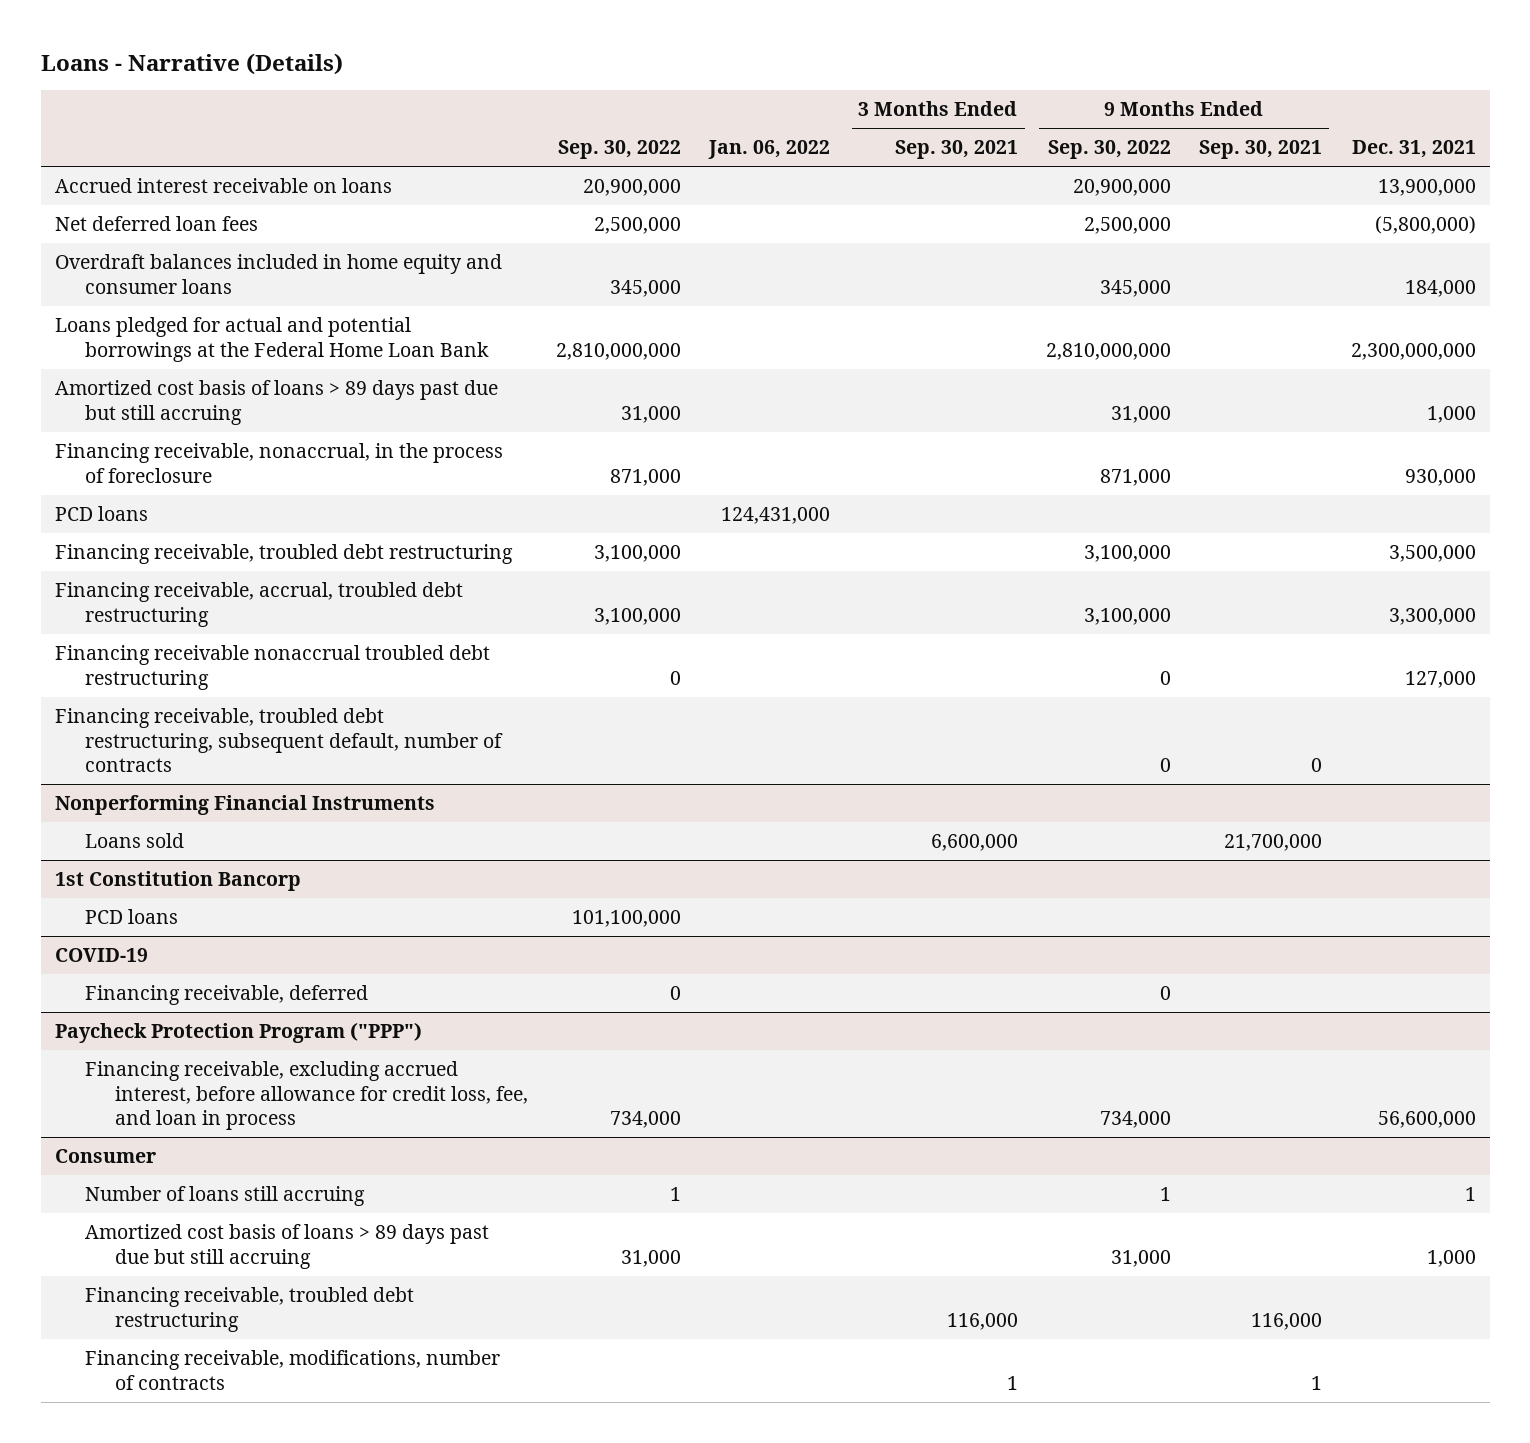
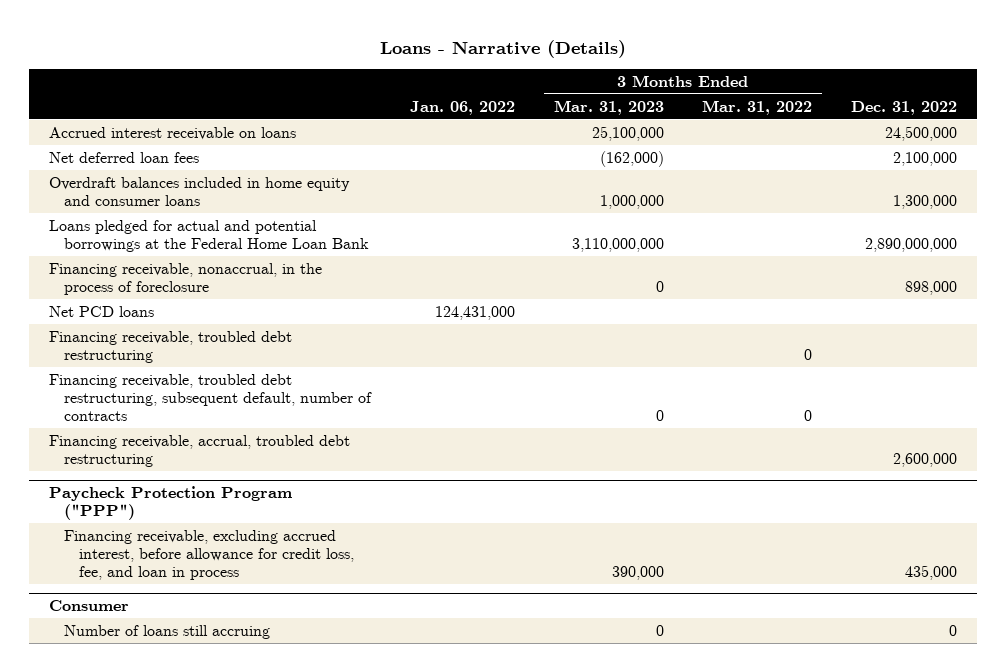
- | Sep. 30, 2022 | Jan. 06, 2022 | 3 Months Ended Sep. 30, 2021 | 9 Months Ended Sep. 30, 2022 | 9 Months Ended Sep. 30, 2021 | Dec. 31, 2021
+ | Jan. 06, 2022 | 3 Months Ended Mar. 31, 2023 | 3 Months Ended Mar. 31, 2022 | Dec. 31, 2022
- Amortized cost basis of loans > 89 days past due but still accruing | 31,000 | | | 31,000 | | 1,000
- PCD loans | | 124,431,000 | | | |
+ Net PCD loans | 124,431,000 | | |
- Financing receivable nonaccrual troubled debt restructuring | 0 | | | 0 | | 127,000
- Nonperforming Financial Instruments
- Loans sold | | | 6,600,000 | | 21,700,000 |
- 1st Constitution Bancorp
- PCD loans | 101,100,000 | | | | |
- COVID-19
- Financing receivable, deferred | 0 | | | 0 | |
moved down: Financing receivable, accrual, troubled debt restructuring | | | | 2,600,000
@ Consumer
- Amortized cost basis of loans > 89 days past due but still accruing | 31,000 | | | 31,000 | | 1,000
- Financing receivable, troubled debt restructuring | | | 116,000 | | 116,000 |
- Financing receivable, modifications, number of contracts | | | 1 | | 1 |

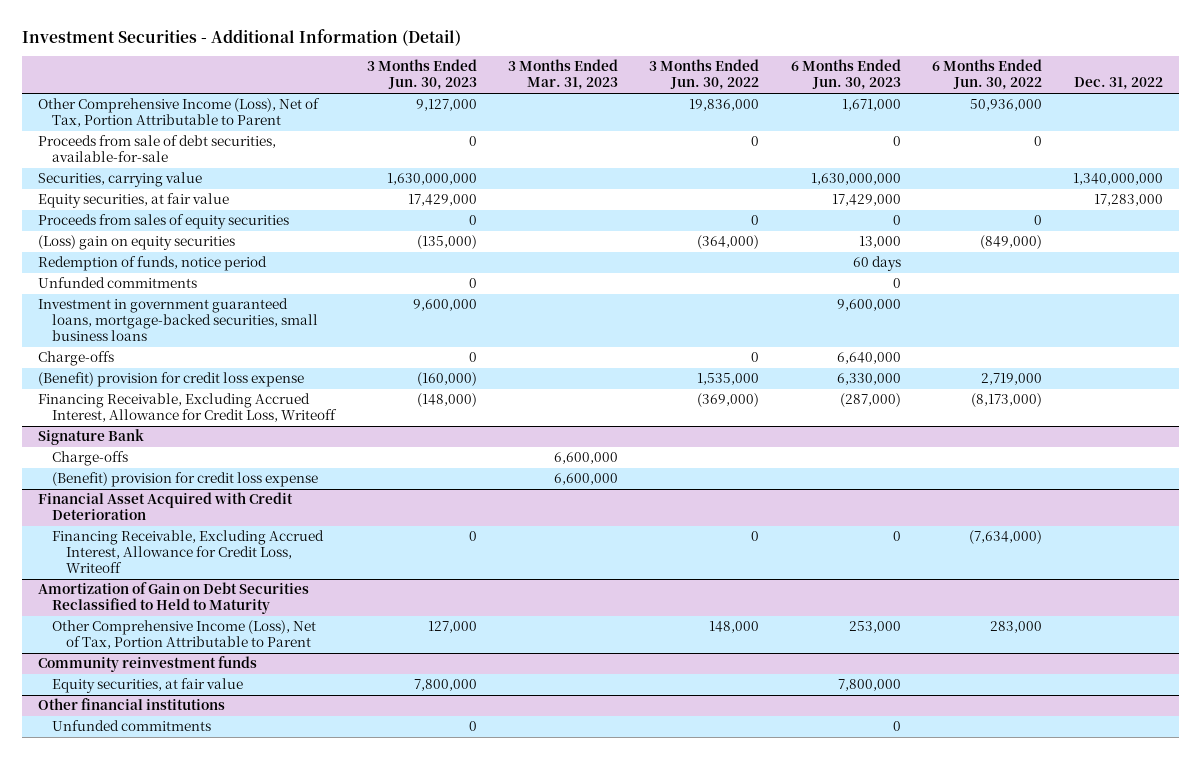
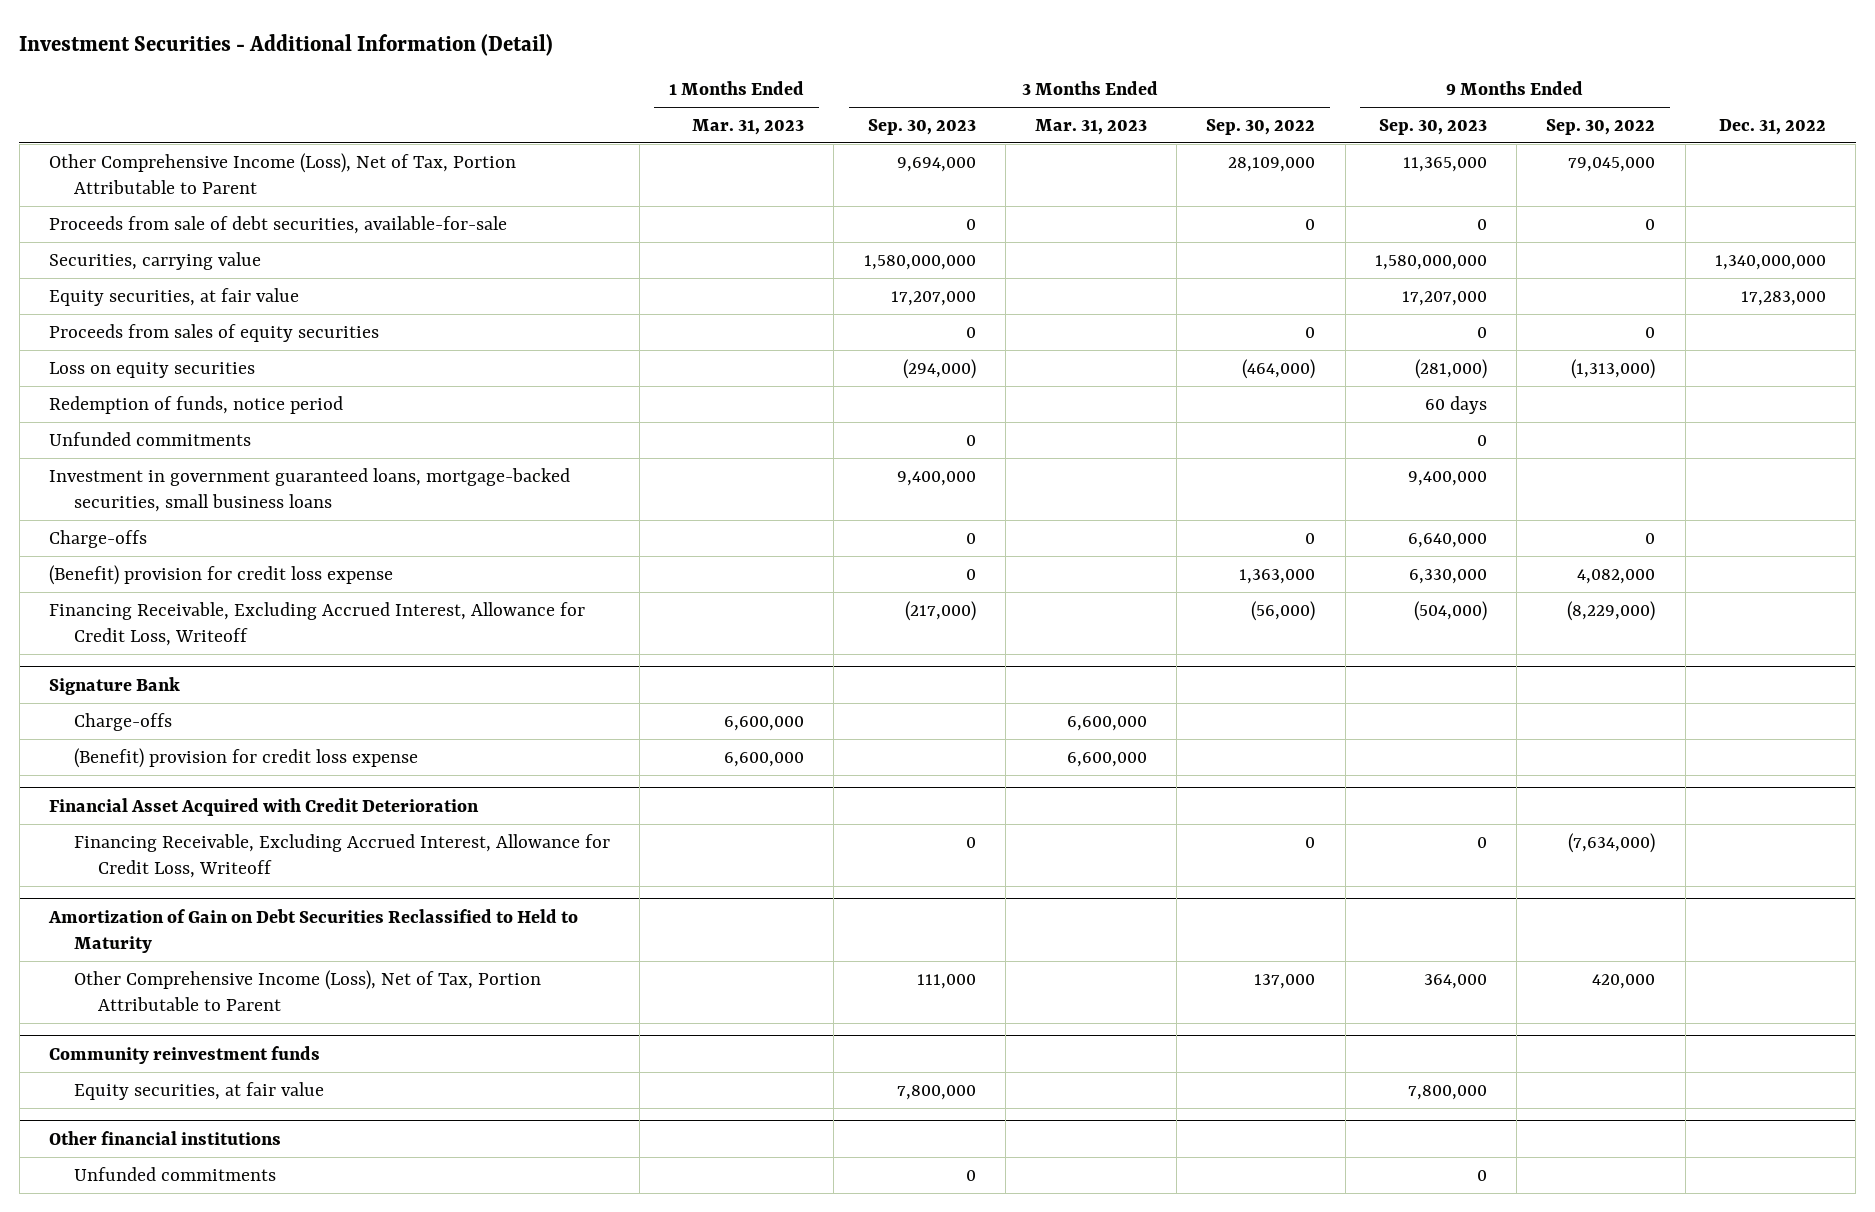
- | 3 Months Ended Jun. 30, 2023 | 3 Months Ended Mar. 31, 2023 | 3 Months Ended Jun. 30, 2022 | 6 Months Ended Jun. 30, 2023 | 6 Months Ended Jun. 30, 2022 | Dec. 31, 2022
+ | 1 Months Ended Mar. 31, 2023 | 3 Months Ended Sep. 30, 2023 | 3 Months Ended Mar. 31, 2023 | 3 Months Ended Sep. 30, 2022 | 9 Months Ended Sep. 30, 2023 | 9 Months Ended Sep. 30, 2022 | Dec. 31, 2022
- (Loss) gain on equity securities | (135,000) | | (364,000) | 13,000 | (849,000) |
+ Loss on equity securities | | (294,000) | | (464,000) | (281,000) | (1,313,000) |

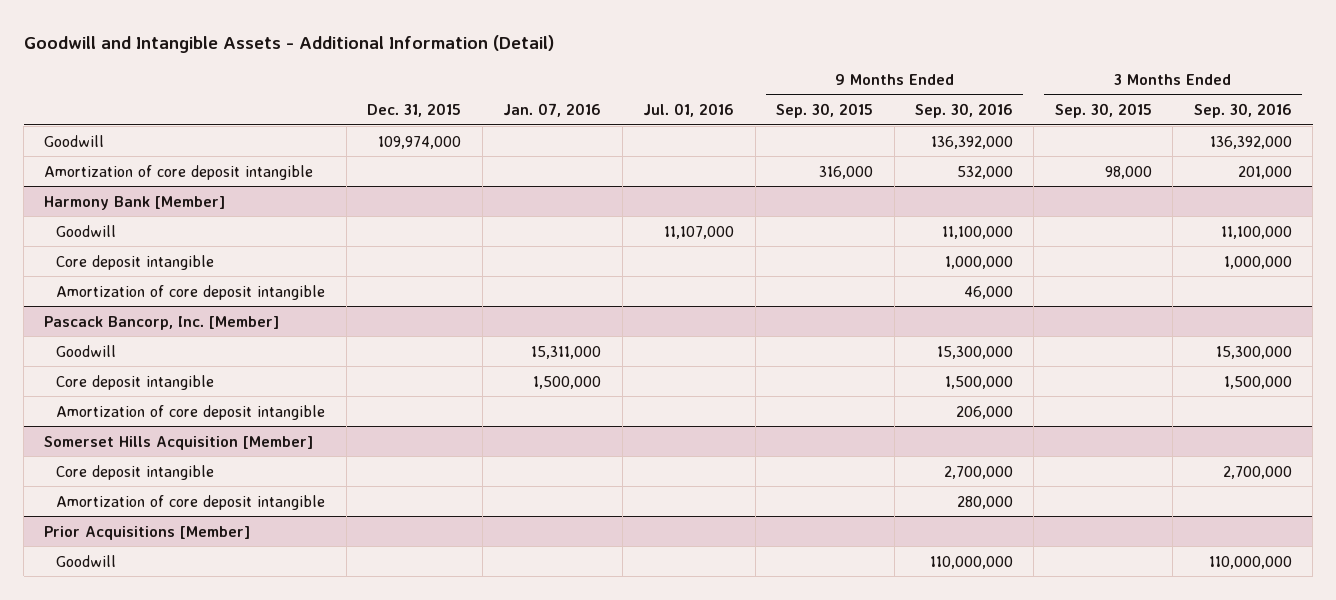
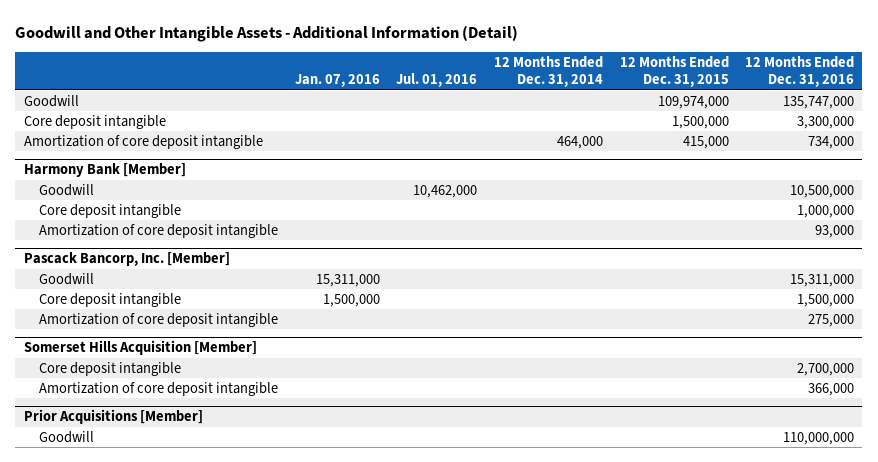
- Goodwill and Intangible Assets - Additional Information (Detail)
+ Goodwill and Other Intangible Assets - Additional Information (Detail)
- | Dec. 31, 2015 | Jan. 07, 2016 | Jul. 01, 2016 | 9 Months Ended Sep. 30, 2015 | 9 Months Ended Sep. 30, 2016 | 3 Months Ended Sep. 30, 2015 | 3 Months Ended Sep. 30, 2016
+ | Jan. 07, 2016 | Jul. 01, 2016 | 12 Months Ended Dec. 31, 2014 | 12 Months Ended Dec. 31, 2015 | 12 Months Ended Dec. 31, 2016
+ Core deposit intangible | | | | 1,500,000 | 3,300,000
@ Harmony Bank [Member]
- Goodwill | | | 11,107,000 | | 11,100,000 | | 11,100,000
+ Goodwill | | 10,462,000 | | | 10,500,000

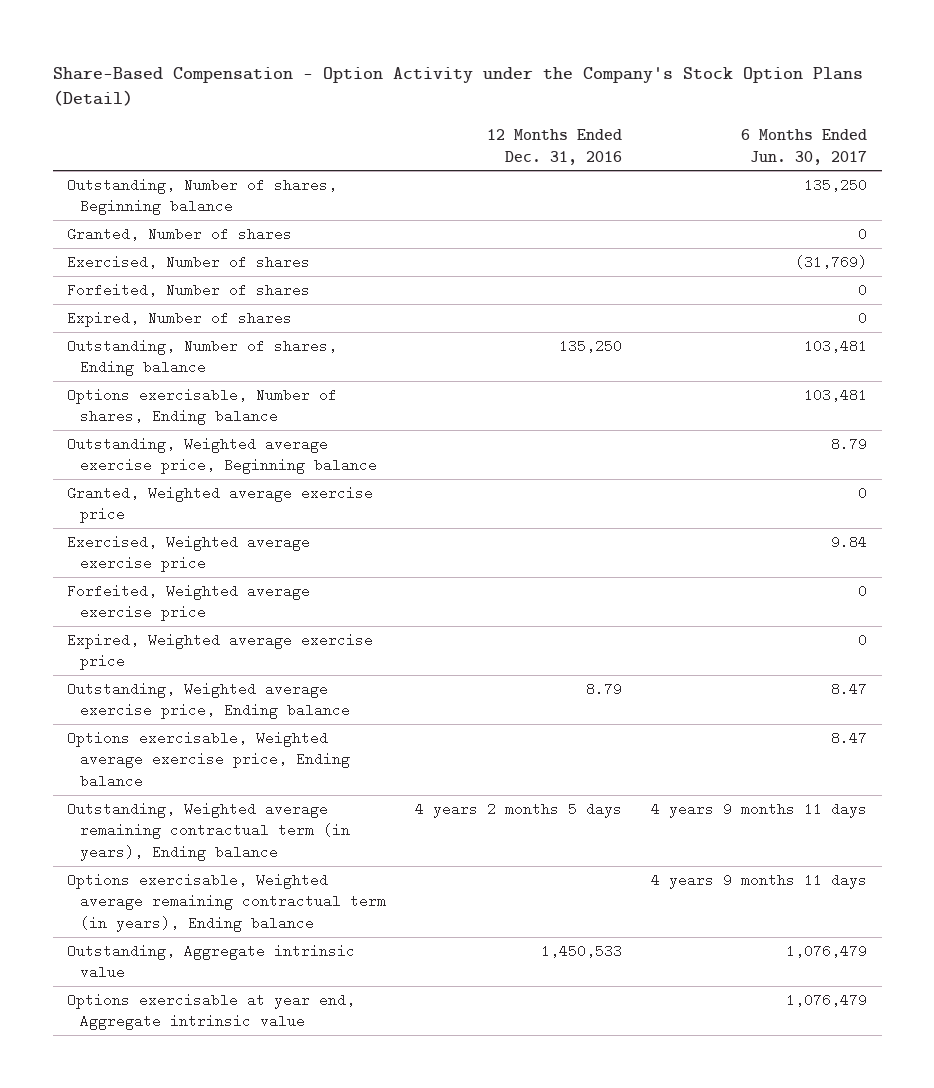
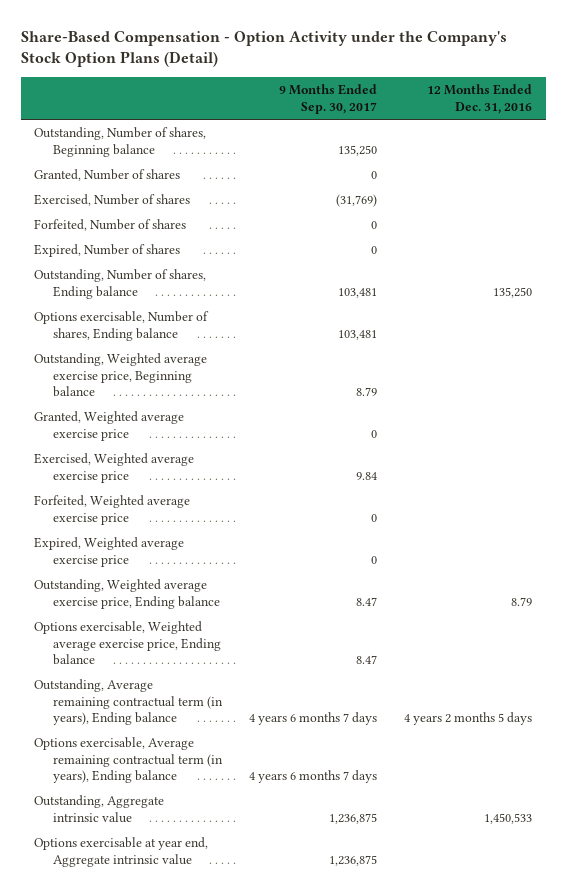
- | 12 Months Ended Dec. 31, 2016 | 6 Months Ended Jun. 30, 2017
+ | 9 Months Ended Sep. 30, 2017 | 12 Months Ended Dec. 31, 2016
- Outstanding, Weighted average remaining contractual term (in years), Ending balance | 4 years 2 months 5 days | 4 years 9 months 11 days
- Options exercisable, Weighted average remaining contractual term (in years), Ending balance | | 4 years 9 months 11 days
+ Outstanding, Average remaining contractual term (in years), Ending balance | 4 years 6 months 7 days | 4 years 2 months 5 days
+ Options exercisable, Average remaining contractual term (in years), Ending balance | 4 years 6 months 7 days |

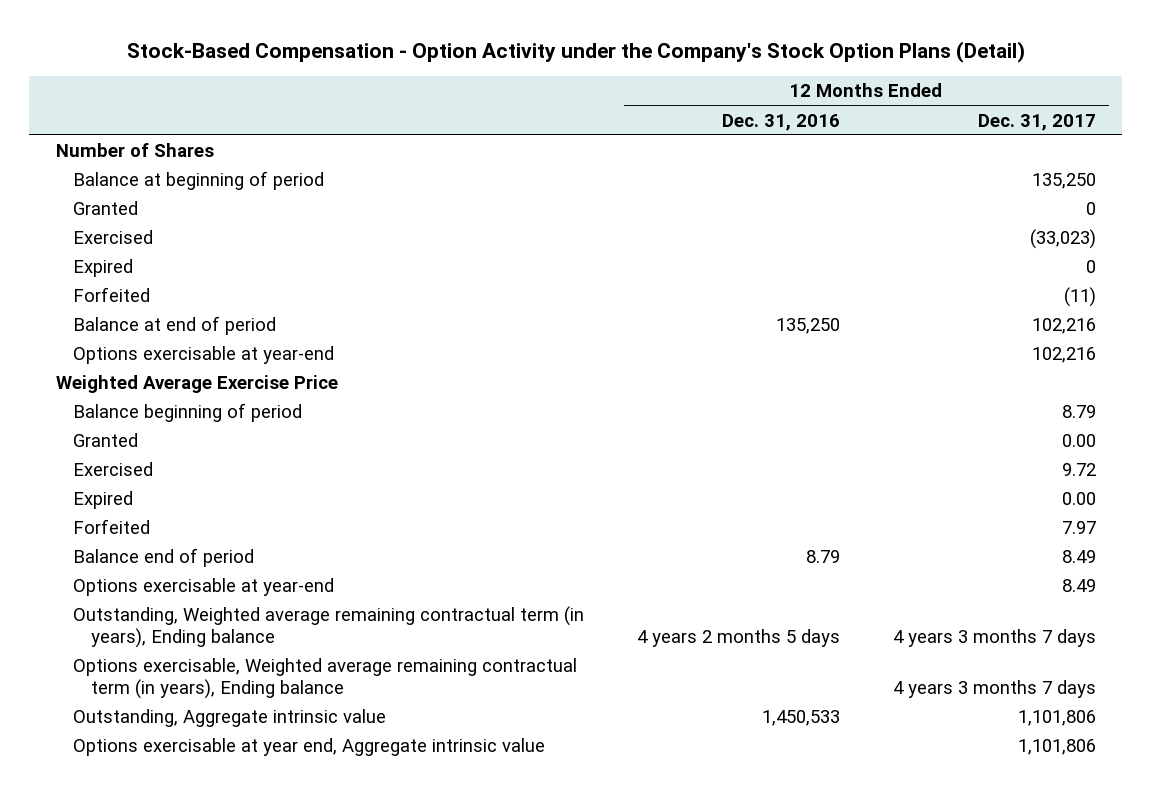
- Share-Based Compensation - Option Activity under the Company's Stock Option Plans (Detail)
+ Stock-Based Compensation - Option Activity under the Company's Stock Option Plans (Detail)
- | 9 Months Ended Sep. 30, 2017 | 12 Months Ended Dec. 31, 2016
+ | 12 Months Ended Dec. 31, 2016 | 12 Months Ended Dec. 31, 2017
- Outstanding, Number of shares, Beginning balance | 135,250 |
- Granted, Number of shares | 0 |
- Exercised, Number of shares | (31,769) |
- Forfeited, Number of shares | 0 |
- Expired, Number of shares | 0 |
- Outstanding, Number of shares, Ending balance | 103,481 | 135,250
- Options exercisable, Number of shares, Ending balance | 103,481 |
- Outstanding, Weighted average exercise price, Beginning balance | 8.79 |
- Granted, Weighted average exercise price | 0 |
- Exercised, Weighted average exercise price | 9.84 |
- Forfeited, Weighted average exercise price | 0 |
- Expired, Weighted average exercise price | 0 |
- Outstanding, Weighted average exercise price, Ending balance | 8.47 | 8.79
- Options exercisable, Weighted average exercise price, Ending balance | 8.47 |
- Outstanding, Average remaining contractual term (in years), Ending balance | 4 years 6 months 7 days | 4 years 2 months 5 days
- Options exercisable, Average remaining contractual term (in years), Ending balance | 4 years 6 months 7 days |
+ Number of Shares
+ Balance at beginning of period | | 135,250
+ Granted | | 0
+ Exercised | | (33,023)
+ Expired | | 0
+ Forfeited | | (11)
+ Balance at end of period | 135,250 | 102,216
+ Options exercisable at year-end | | 102,216
+ Weighted Average Exercise Price
+ Balance beginning of period | | 8.79
+ Granted | | 0.00
+ Exercised | | 9.72
+ Expired | | 0.00
+ Forfeited | | 7.97
+ Balance end of period | 8.79 | 8.49
+ Options exercisable at year-end | | 8.49
+ Outstanding, Weighted average remaining contractual term (in years), Ending balance | 4 years 2 months 5 days | 4 years 3 months 7 days
+ Options exercisable, Weighted average remaining contractual term (in years), Ending balance | | 4 years 3 months 7 days

